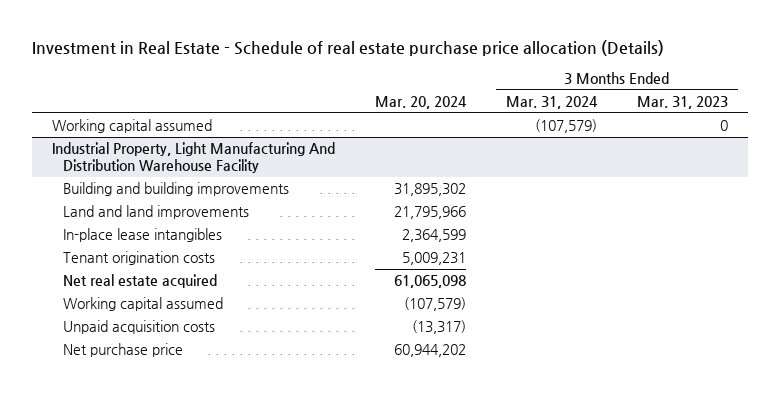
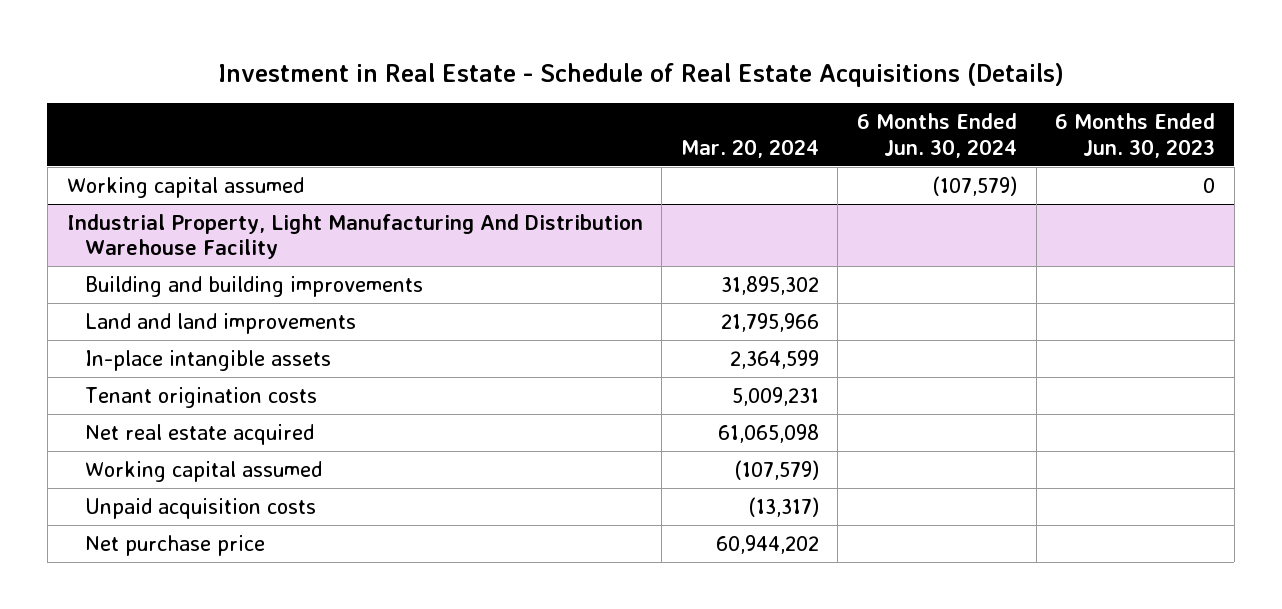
- Investment in Real Estate - Schedule of real estate purchase price allocation (Details)
+ Investment in Real Estate - Schedule of Real Estate Acquisitions (Details)
- | Mar. 20, 2024 | 3 Months Ended Mar. 31, 2024 | 3 Months Ended Mar. 31, 2023
+ | Mar. 20, 2024 | 6 Months Ended Jun. 30, 2024 | 6 Months Ended Jun. 30, 2023
@ Industrial Property, Light Manufacturing And Distribution Warehouse Facility
- In-place lease intangibles | 2,364,599 | |
+ In-place intangible assets | 2,364,599 | |

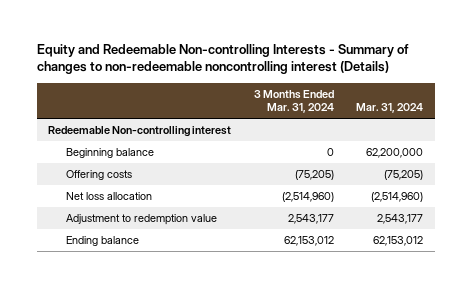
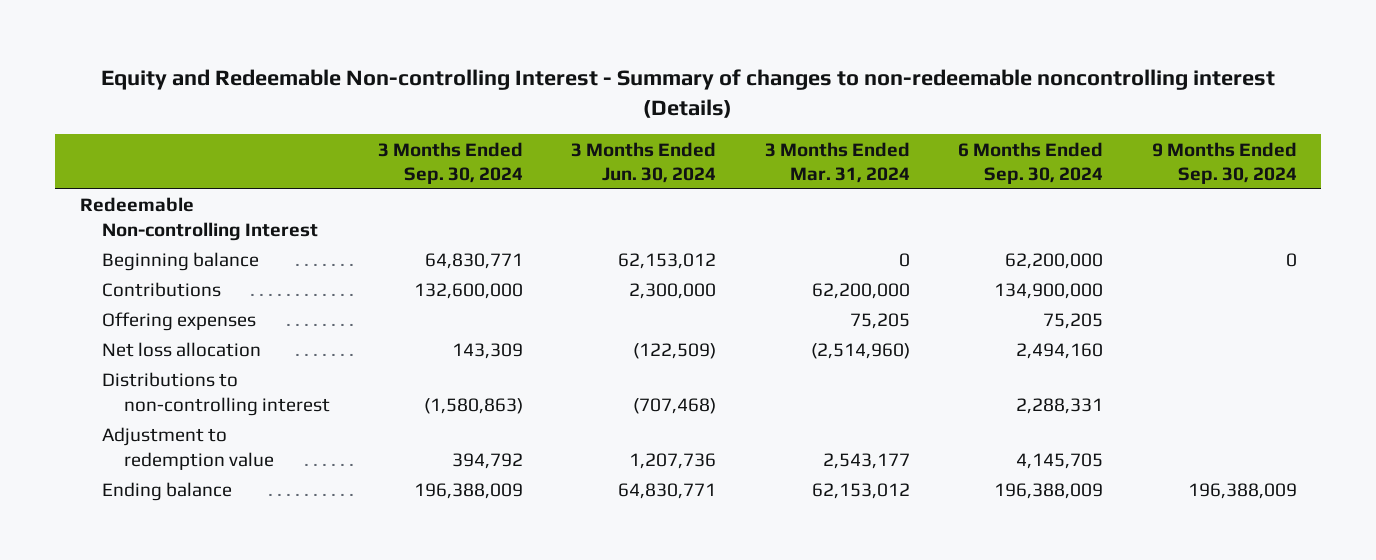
- Equity and Redeemable Non-controlling Interests - Summary of changes to non-redeemable noncontrolling interest (Details)
+ Equity and Redeemable Non-controlling Interest - Summary of changes to non-redeemable noncontrolling interest (Details)
- | 3 Months Ended Mar. 31, 2024 | Mar. 31, 2024
+ | 3 Months Ended Sep. 30, 2024 | 3 Months Ended Jun. 30, 2024 | 3 Months Ended Mar. 31, 2024 | 6 Months Ended Sep. 30, 2024 | 9 Months Ended Sep. 30, 2024
- Redeemable Non-controlling interest
+ Redeemable Non-controlling Interest
- Offering costs | (75,205) | (75,205)
+ Contributions | 132,600,000 | 2,300,000 | 62,200,000 | 134,900,000 |
+ Offering expenses | | | 75,205 | 75,205 |
+ Distributions to non-controlling interest | (1,580,863) | (707,468) | | 2,288,331 |

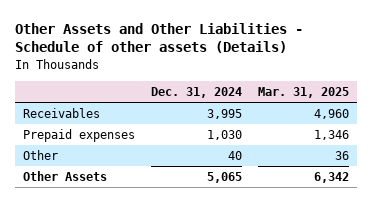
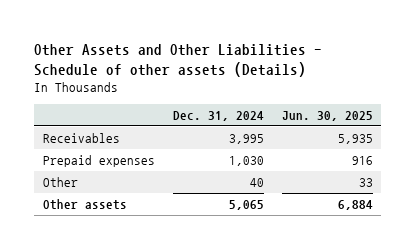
- | Dec. 31, 2024 | Mar. 31, 2025
+ | Dec. 31, 2024 | Jun. 30, 2025
- Other Assets | 5,065 | 6,342
+ Other assets | 5,065 | 6,884

